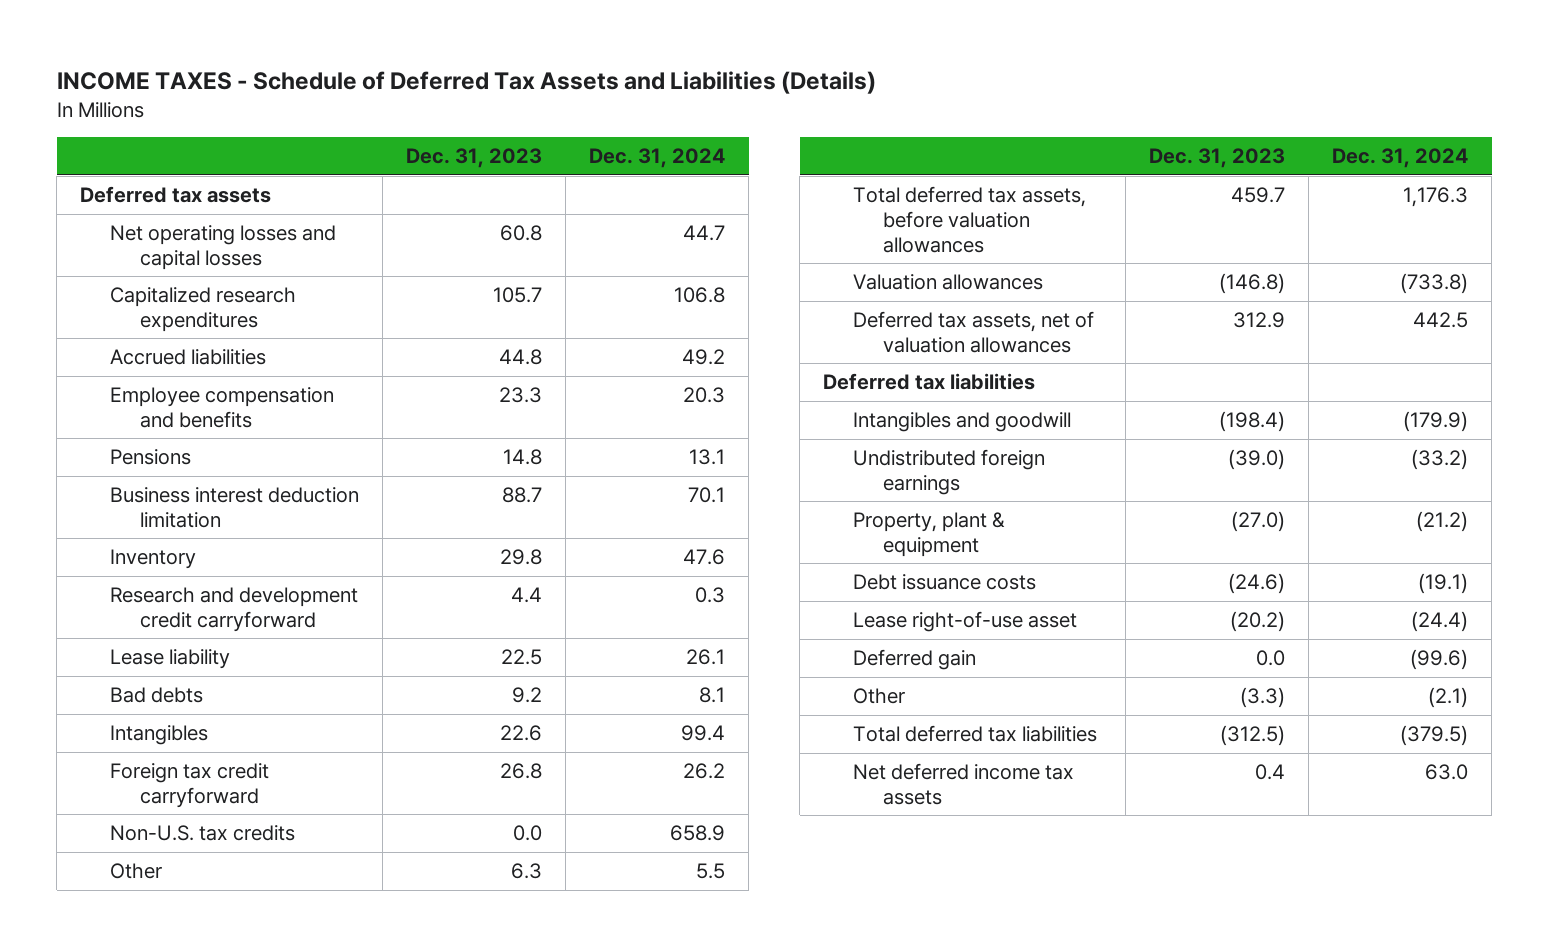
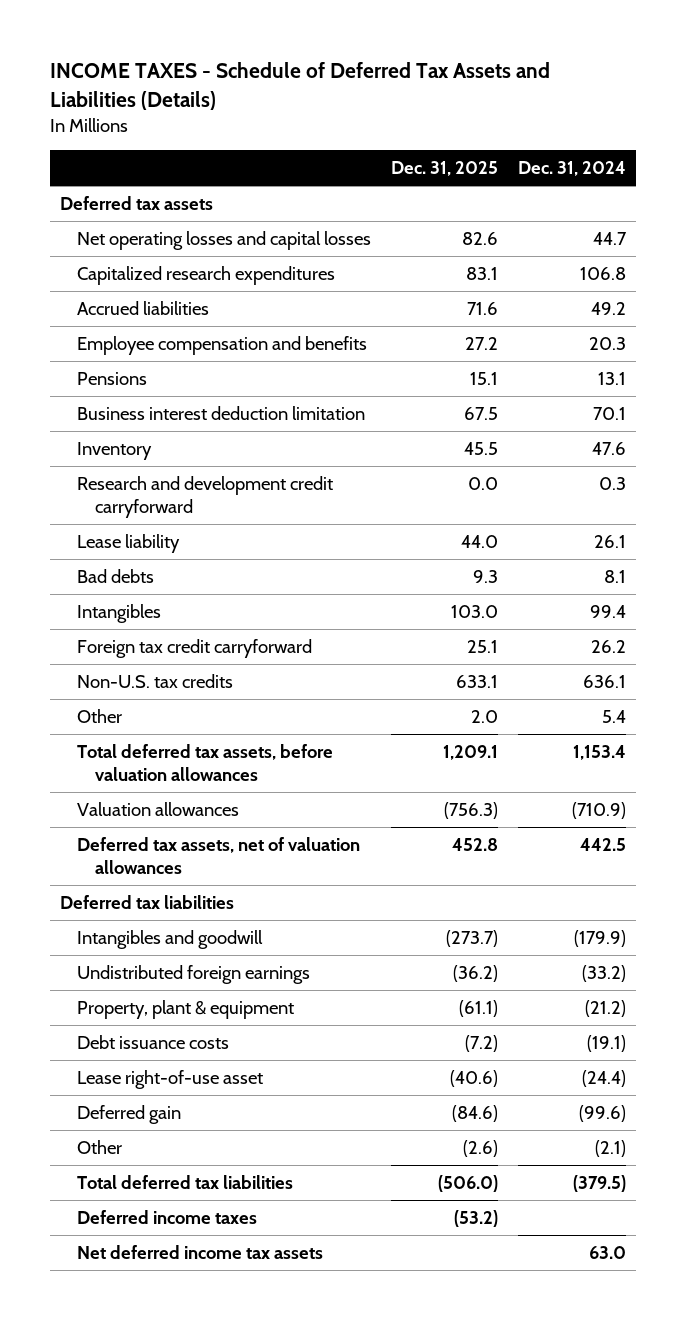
- | Dec. 31, 2023 | Dec. 31, 2024
+ | Dec. 31, 2025 | Dec. 31, 2024
- Non-U.S. tax credits | 0.0 | 658.9
- Other | 6.3 | 5.5
- Total deferred tax assets, before valuation allowances | 459.7 | 1,176.3
- Valuation allowances | (146.8) | (733.8)
+ Non-U.S. tax credits | 633.1 | 636.1
+ Other | 2.0 | 5.4
+ Total deferred tax assets, before valuation allowances | 1,209.1 | 1,153.4
+ Valuation allowances | (756.3) | (710.9)
+ Deferred income taxes | (53.2) |

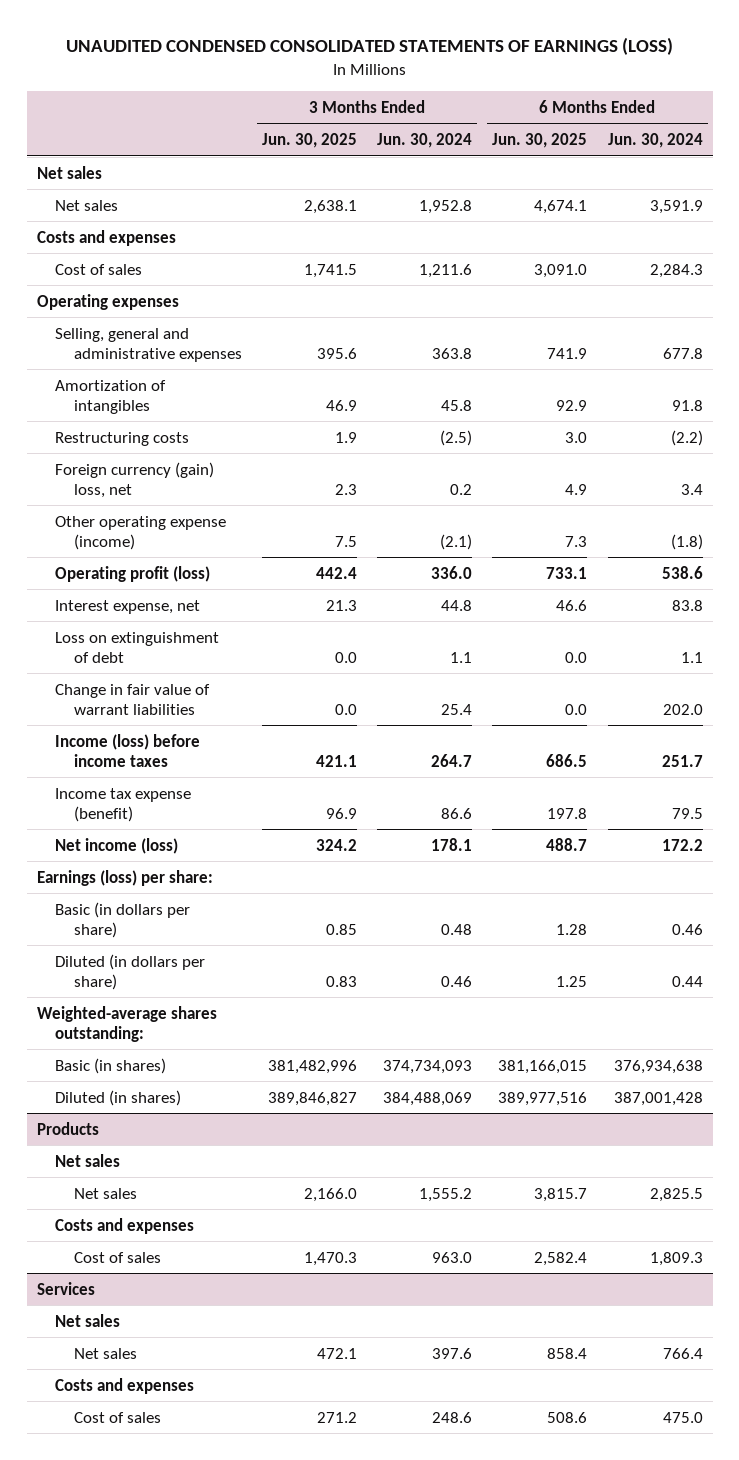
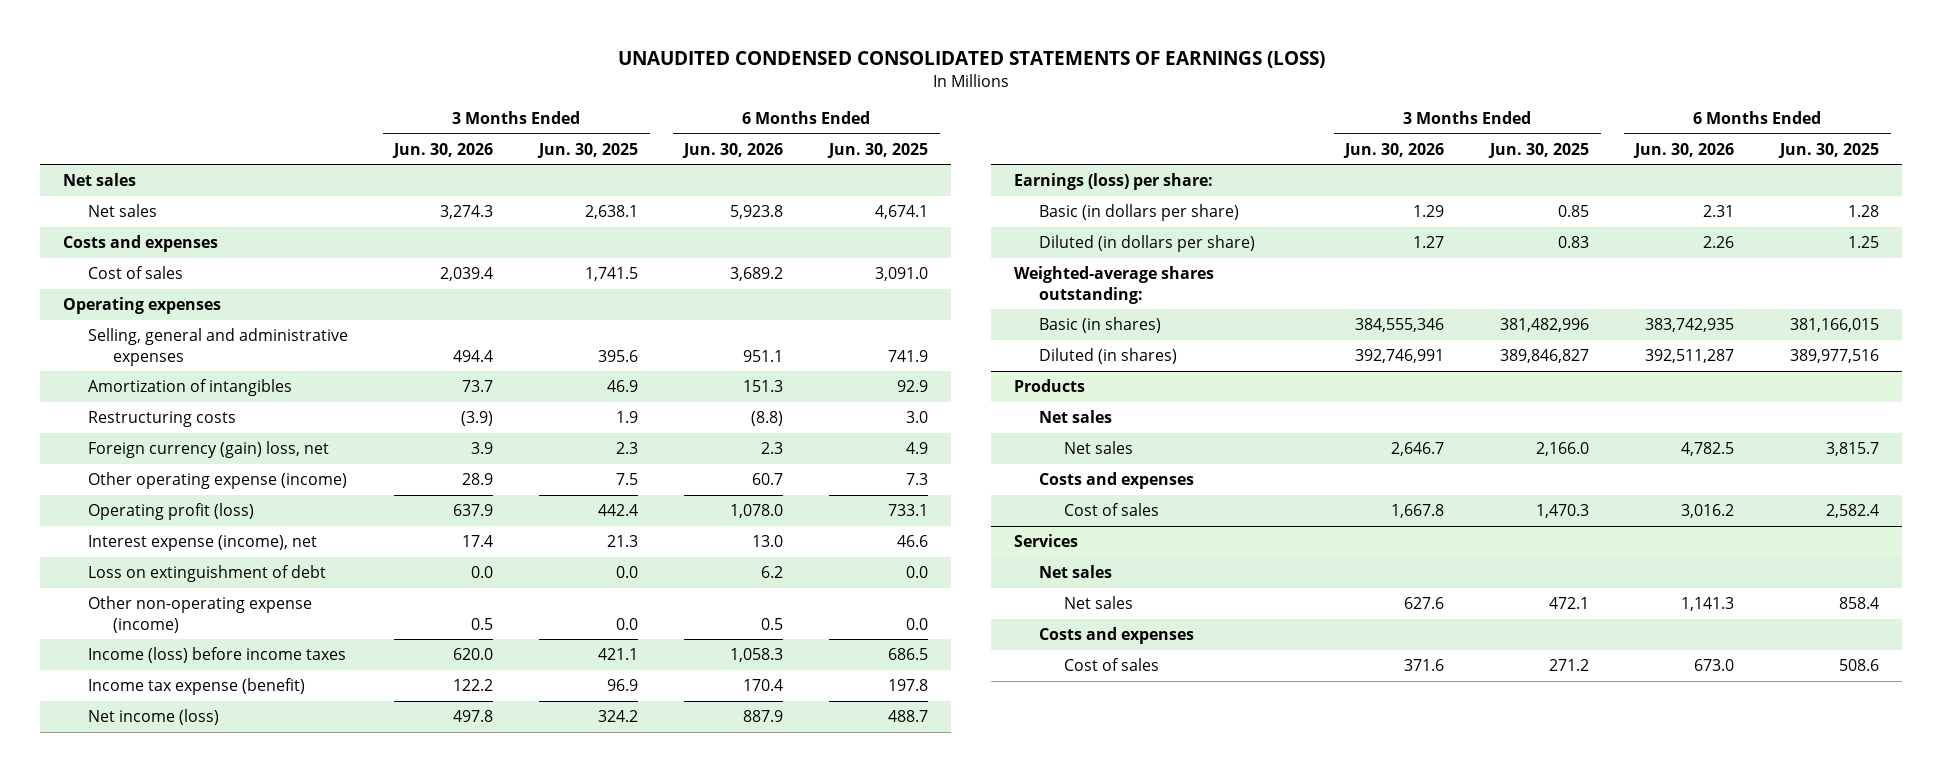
- | 3 Months Ended Jun. 30, 2025 | 3 Months Ended Jun. 30, 2024 | 6 Months Ended Jun. 30, 2025 | 6 Months Ended Jun. 30, 2024
+ | 3 Months Ended Jun. 30, 2026 | 3 Months Ended Jun. 30, 2025 | 6 Months Ended Jun. 30, 2026 | 6 Months Ended Jun. 30, 2025
- Interest expense, net | 21.3 | 44.8 | 46.6 | 83.8
+ Interest expense (income), net | 17.4 | 21.3 | 13.0 | 46.6
- Change in fair value of warrant liabilities | 0.0 | 25.4 | 0.0 | 202.0
+ Other non-operating expense (income) | 0.5 | 0.0 | 0.5 | 0.0

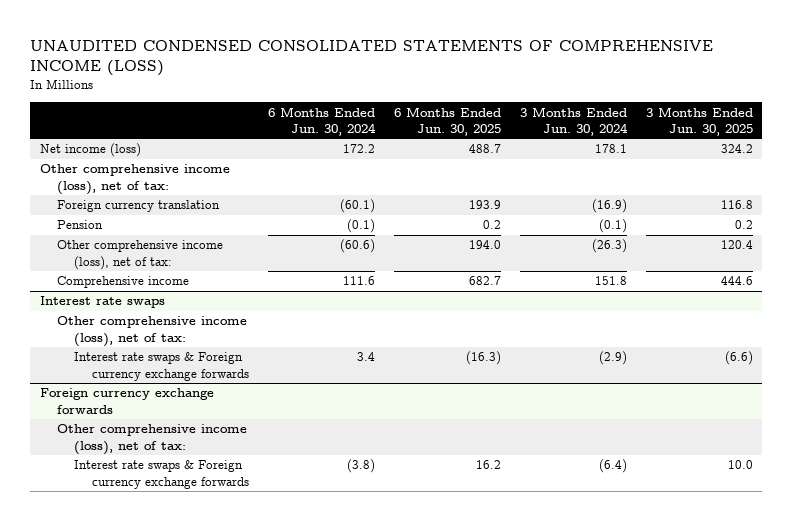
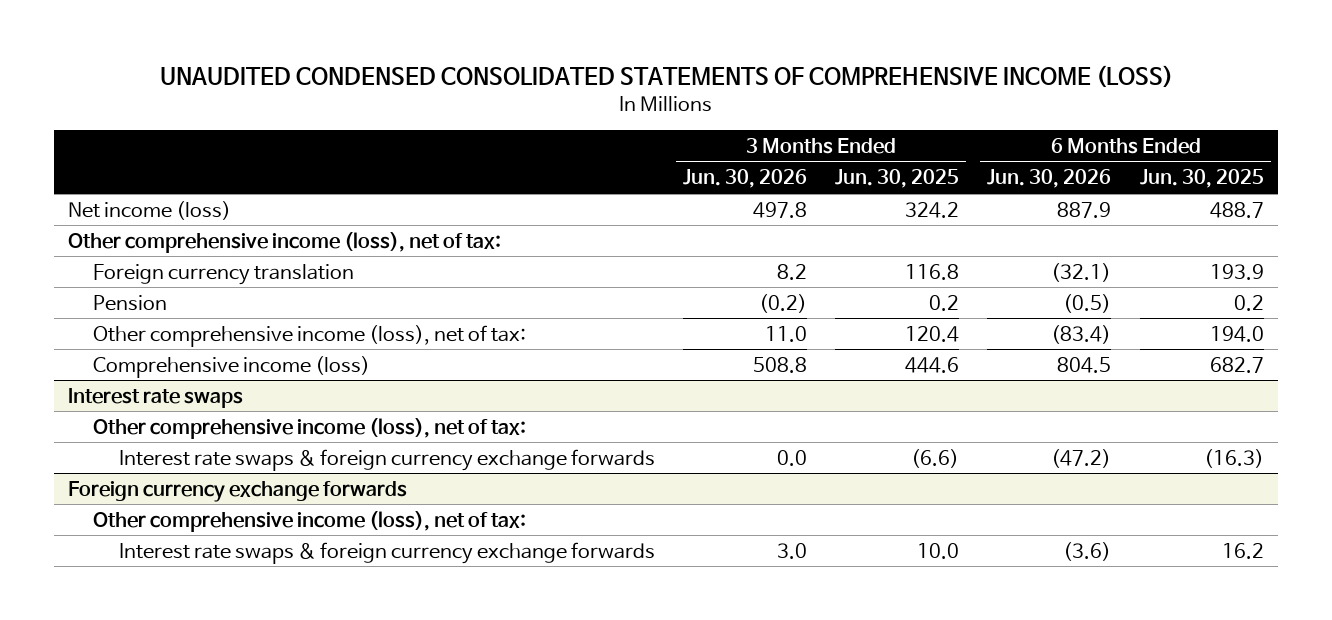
- | 6 Months Ended Jun. 30, 2024 | 6 Months Ended Jun. 30, 2025 | 3 Months Ended Jun. 30, 2024 | 3 Months Ended Jun. 30, 2025
+ | 3 Months Ended Jun. 30, 2026 | 3 Months Ended Jun. 30, 2025 | 6 Months Ended Jun. 30, 2026 | 6 Months Ended Jun. 30, 2025
- Comprehensive income | 111.6 | 682.7 | 151.8 | 444.6
+ Comprehensive income (loss) | 508.8 | 444.6 | 804.5 | 682.7
@ Interest rate swaps
- Interest rate swaps & Foreign currency exchange forwards | 3.4 | (16.3) | (2.9) | (6.6)
+ Interest rate swaps & foreign currency exchange forwards | 0.0 | (6.6) | (47.2) | (16.3)
@ Foreign currency exchange forwards
- Interest rate swaps & Foreign currency exchange forwards | (3.8) | 16.2 | (6.4) | 10.0
+ Interest rate swaps & foreign currency exchange forwards | 3.0 | 10.0 | (3.6) | 16.2

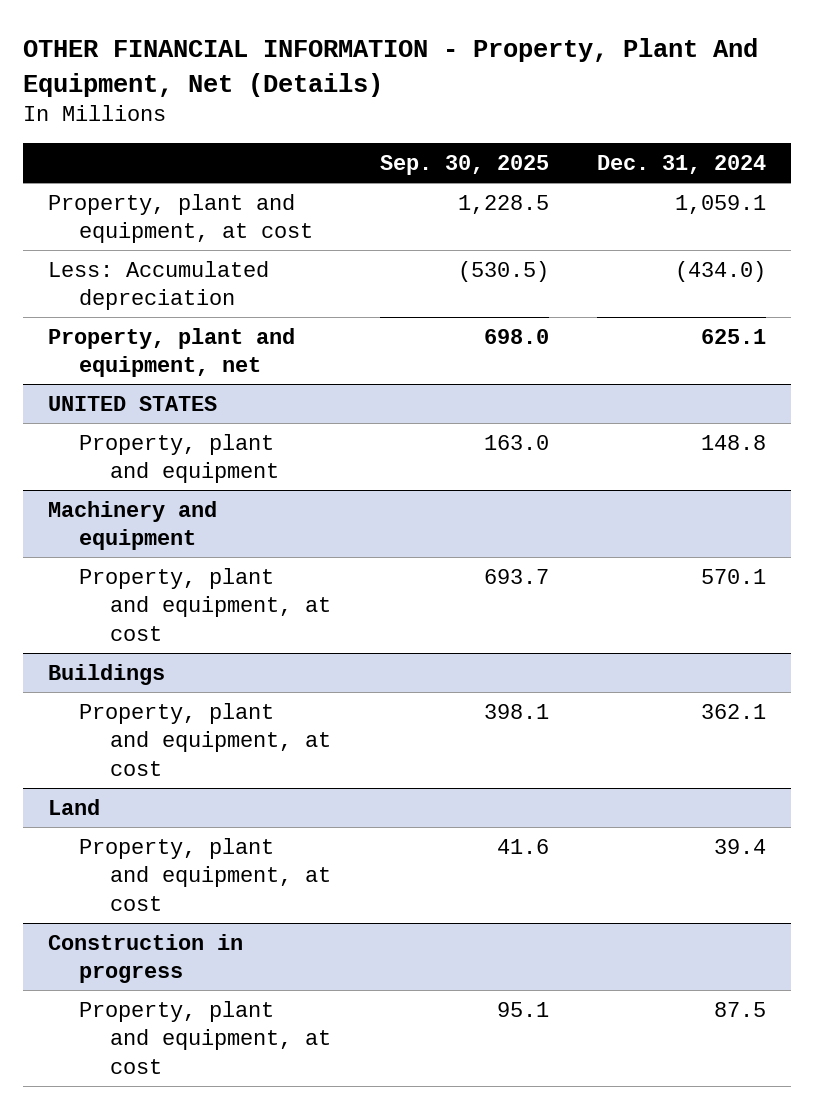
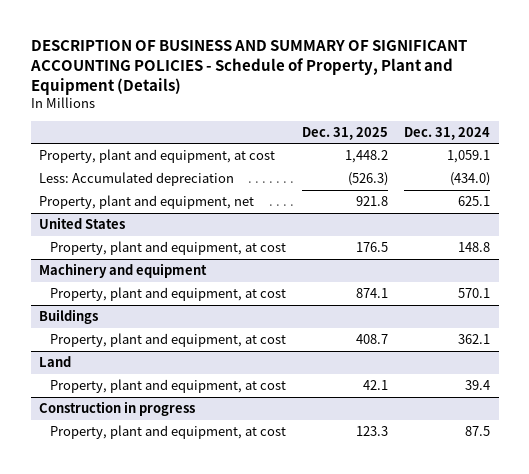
- OTHER FINANCIAL INFORMATION - Property, Plant And Equipment, Net (Details)
+ DESCRIPTION OF BUSINESS AND SUMMARY OF SIGNIFICANT ACCOUNTING POLICIES - Schedule of Property, Plant and Equipment (Details)
- | Sep. 30, 2025 | Dec. 31, 2024
+ | Dec. 31, 2025 | Dec. 31, 2024
- UNITED STATES
- Property, plant and equipment | 163.0 | 148.8
+ United States
+ Property, plant and equipment, at cost | 176.5 | 148.8

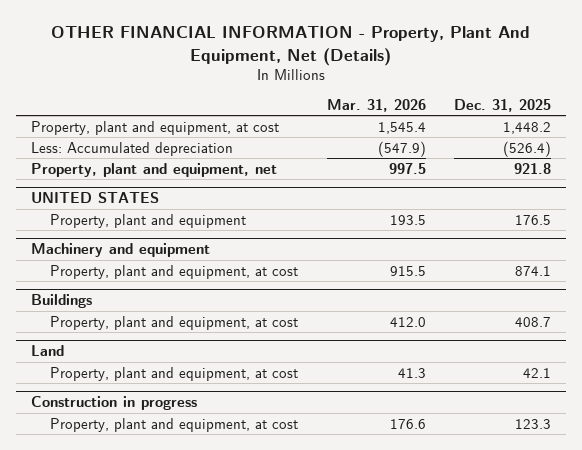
- DESCRIPTION OF BUSINESS AND SUMMARY OF SIGNIFICANT ACCOUNTING POLICIES - Schedule of Property, Plant and Equipment (Details)
+ OTHER FINANCIAL INFORMATION - Property, Plant And Equipment, Net (Details)
- | Dec. 31, 2025 | Dec. 31, 2024
+ | Mar. 31, 2026 | Dec. 31, 2025
- Less: Accumulated depreciation | (526.3) | (434.0)
+ Less: Accumulated depreciation | (547.9) | (526.4)
- United States
- Property, plant and equipment, at cost | 176.5 | 148.8
+ UNITED STATES
+ Property, plant and equipment | 193.5 | 176.5

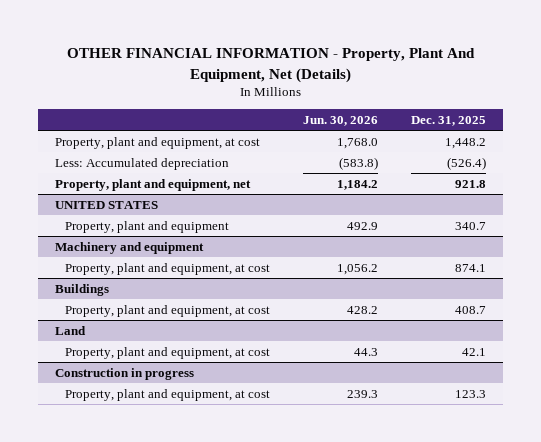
- | Mar. 31, 2026 | Dec. 31, 2025
+ | Jun. 30, 2026 | Dec. 31, 2025
@ UNITED STATES
- Property, plant and equipment | 193.5 | 176.5
+ Property, plant and equipment | 492.9 | 340.7

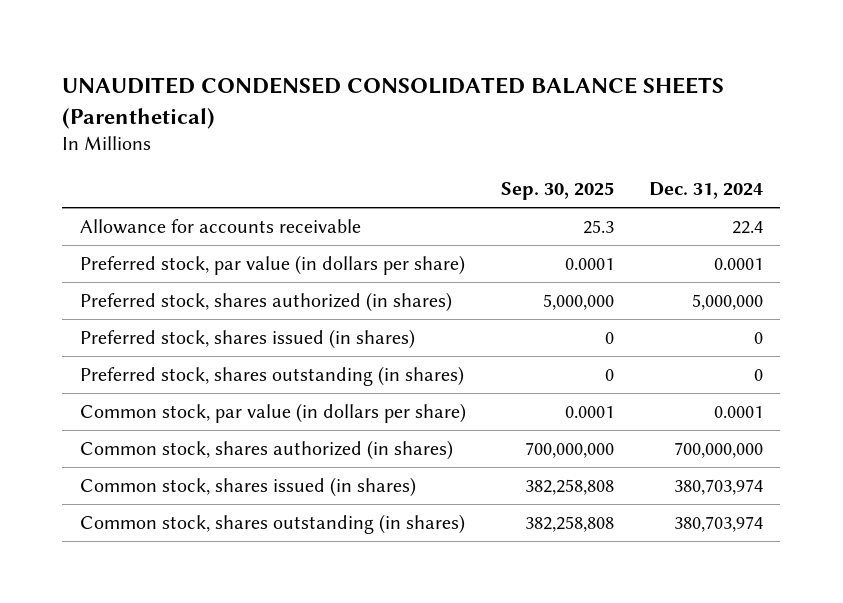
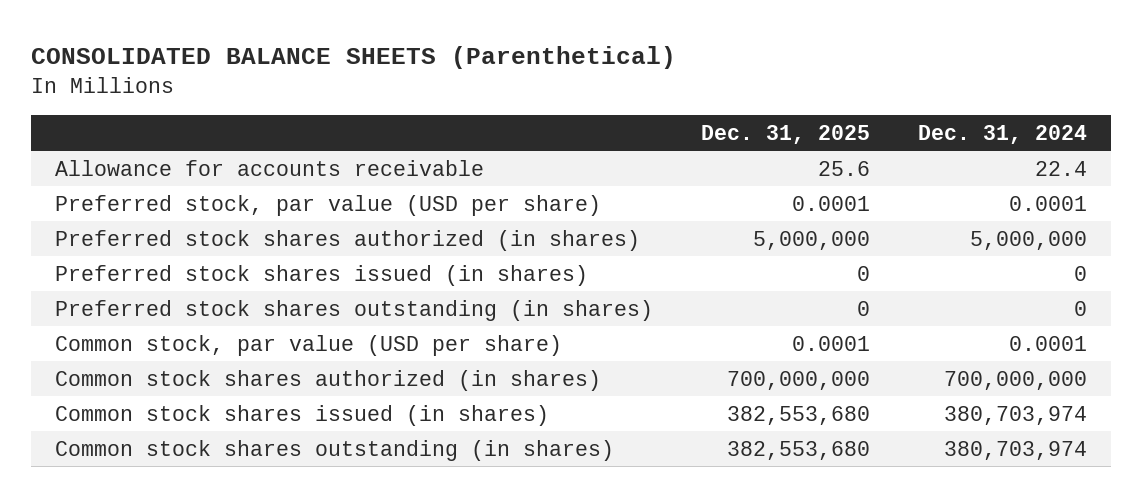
- UNAUDITED CONDENSED CONSOLIDATED BALANCE SHEETS (Parenthetical)
+ CONSOLIDATED BALANCE SHEETS (Parenthetical)
- | Sep. 30, 2025 | Dec. 31, 2024
+ | Dec. 31, 2025 | Dec. 31, 2024
- Preferred stock, par value (in dollars per share) | 0.0001 | 0.0001
- Preferred stock, shares authorized (in shares) | 5,000,000 | 5,000,000
- Preferred stock, shares issued (in shares) | 0 | 0
- Preferred stock, shares outstanding (in shares) | 0 | 0
- Common stock, par value (in dollars per share) | 0.0001 | 0.0001
- Common stock, shares authorized (in shares) | 700,000,000 | 700,000,000
- Common stock, shares issued (in shares) | 382,258,808 | 380,703,974
- Common stock, shares outstanding (in shares) | 382,258,808 | 380,703,974
+ Preferred stock, par value (USD per share) | 0.0001 | 0.0001
+ Preferred stock shares authorized (in shares) | 5,000,000 | 5,000,000
+ Preferred stock shares issued (in shares) | 0 | 0
+ Preferred stock shares outstanding (in shares) | 0 | 0
+ Common stock, par value (USD per share) | 0.0001 | 0.0001
+ Common stock shares authorized (in shares) | 700,000,000 | 700,000,000
+ Common stock shares issued (in shares) | 382,553,680 | 380,703,974
+ Common stock shares outstanding (in shares) | 382,553,680 | 380,703,974

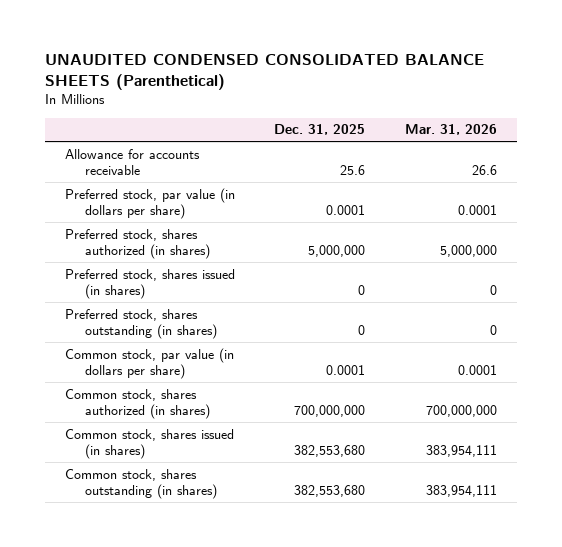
- CONSOLIDATED BALANCE SHEETS (Parenthetical)
+ UNAUDITED CONDENSED CONSOLIDATED BALANCE SHEETS (Parenthetical)
- | Dec. 31, 2025 | Dec. 31, 2024
+ | Dec. 31, 2025 | Mar. 31, 2026
- Preferred stock, par value (USD per share) | 0.0001 | 0.0001
- Preferred stock shares authorized (in shares) | 5,000,000 | 5,000,000
- Preferred stock shares issued (in shares) | 0 | 0
- Preferred stock shares outstanding (in shares) | 0 | 0
- Common stock, par value (USD per share) | 0.0001 | 0.0001
- Common stock shares authorized (in shares) | 700,000,000 | 700,000,000
- Common stock shares issued (in shares) | 382,553,680 | 380,703,974
- Common stock shares outstanding (in shares) | 382,553,680 | 380,703,974
+ Preferred stock, par value (in dollars per share) | 0.0001 | 0.0001
+ Preferred stock, shares authorized (in shares) | 5,000,000 | 5,000,000
+ Preferred stock, shares issued (in shares) | 0 | 0
+ Preferred stock, shares outstanding (in shares) | 0 | 0
+ Common stock, par value (in dollars per share) | 0.0001 | 0.0001
+ Common stock, shares authorized (in shares) | 700,000,000 | 700,000,000
+ Common stock, shares issued (in shares) | 382,553,680 | 383,954,111
+ Common stock, shares outstanding (in shares) | 382,553,680 | 383,954,111

